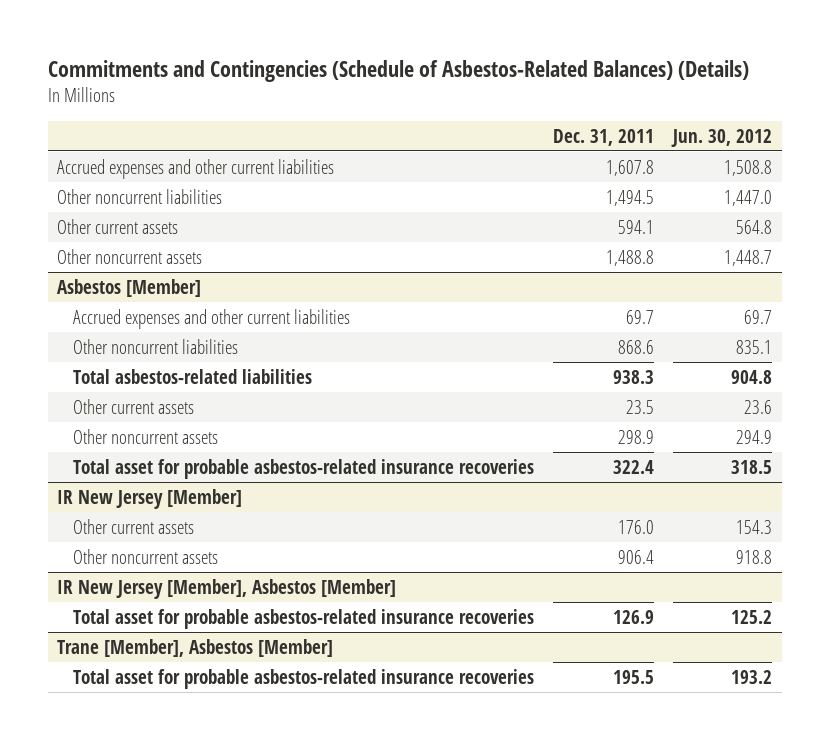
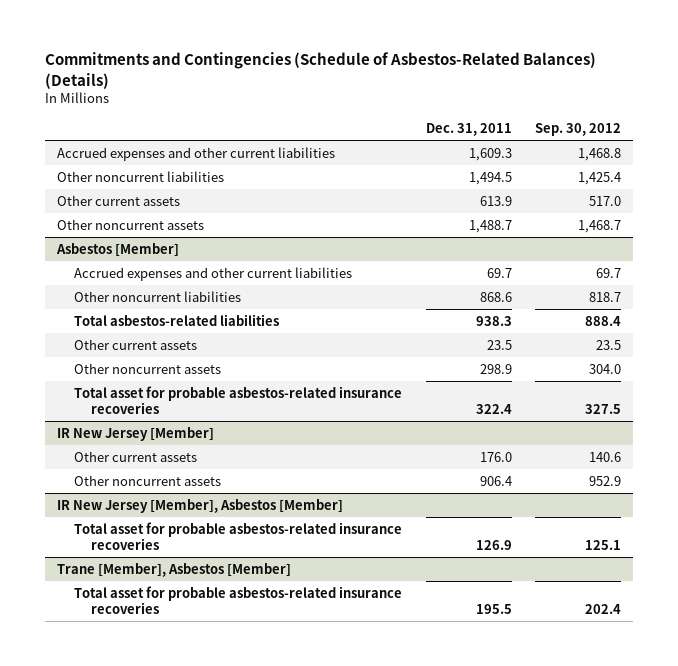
- | Dec. 31, 2011 | Jun. 30, 2012
+ | Dec. 31, 2011 | Sep. 30, 2012
- Accrued expenses and other current liabilities | 1,607.8 | 1,508.8
+ Accrued expenses and other current liabilities | 1,609.3 | 1,468.8
- Other current assets | 594.1 | 564.8
- Other noncurrent assets | 1,488.8 | 1,448.7
+ Other current assets | 613.9 | 517.0
+ Other noncurrent assets | 1,488.7 | 1,468.7

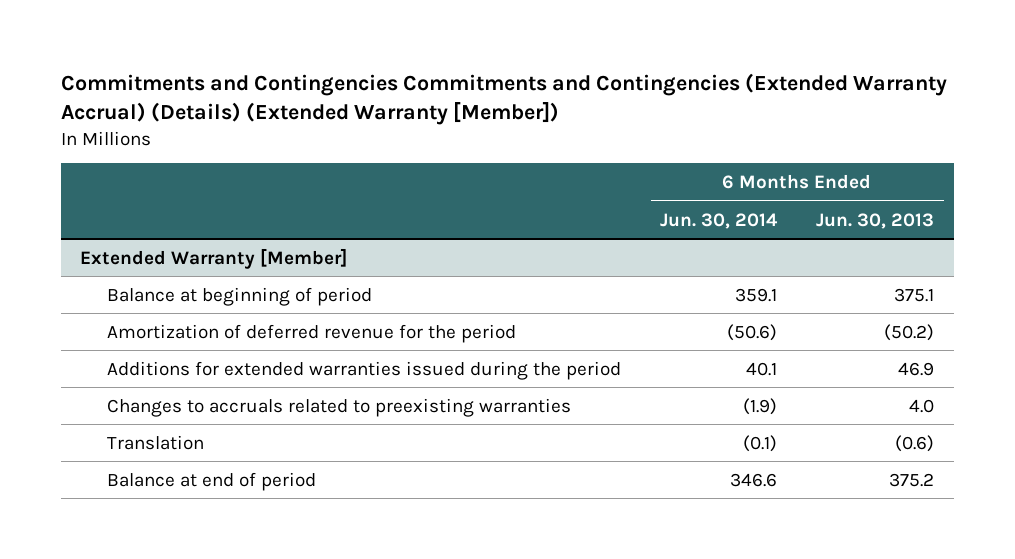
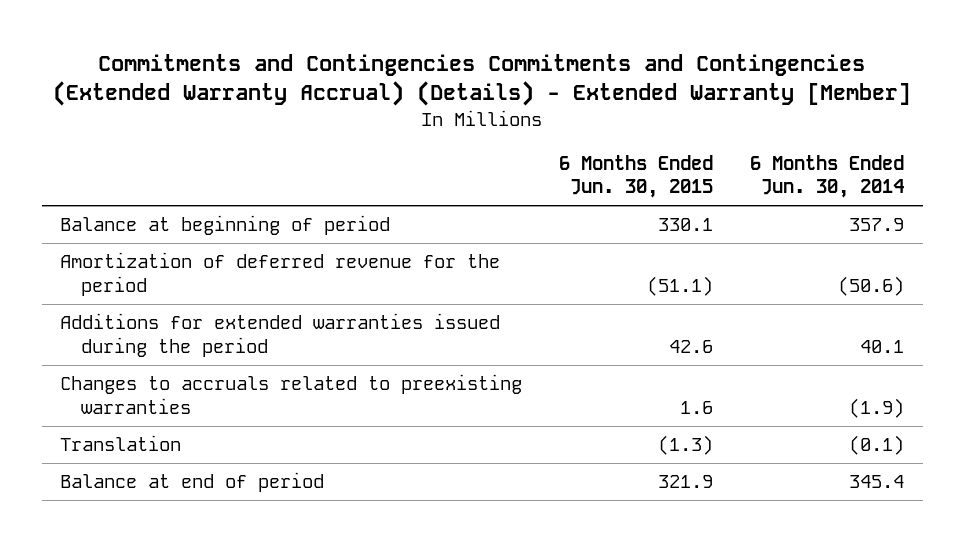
- Commitments and Contingencies Commitments and Contingencies (Extended Warranty Accrual) (Details) (Extended Warranty [Member])
+ Commitments and Contingencies Commitments and Contingencies (Extended Warranty Accrual) (Details) - Extended Warranty [Member]
- | 6 Months Ended Jun. 30, 2014 | 6 Months Ended Jun. 30, 2013
+ | 6 Months Ended Jun. 30, 2015 | 6 Months Ended Jun. 30, 2014
- Extended Warranty [Member]
- Balance at beginning of period | 359.1 | 375.1
+ Balance at beginning of period | 330.1 | 357.9
- Balance at end of period | 346.6 | 375.2
+ Balance at end of period | 321.9 | 345.4

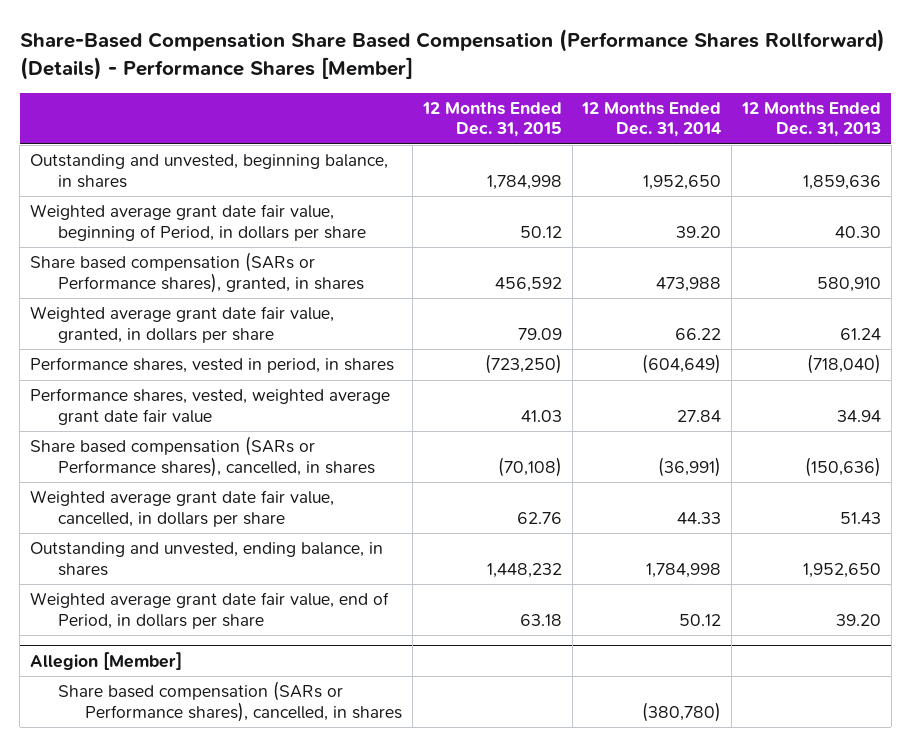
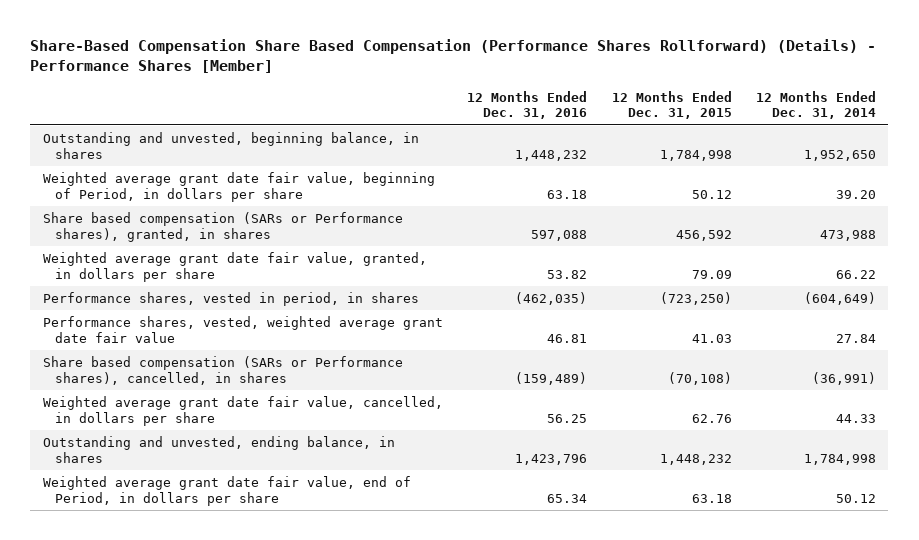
- | 12 Months Ended Dec. 31, 2015 | 12 Months Ended Dec. 31, 2014 | 12 Months Ended Dec. 31, 2013
+ | 12 Months Ended Dec. 31, 2016 | 12 Months Ended Dec. 31, 2015 | 12 Months Ended Dec. 31, 2014
- Allegion [Member]
- Share based compensation (SARs or Performance shares), cancelled, in shares | | (380,780) |

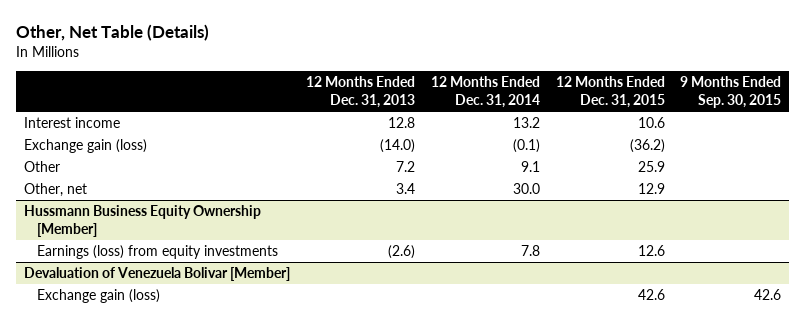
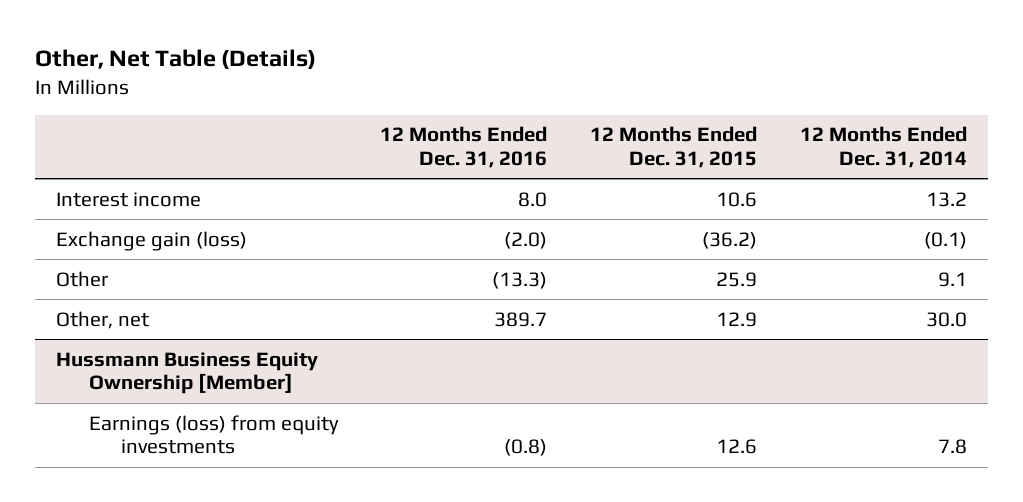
- | 12 Months Ended Dec. 31, 2013 | 12 Months Ended Dec. 31, 2014 | 12 Months Ended Dec. 31, 2015 | 9 Months Ended Sep. 30, 2015
+ | 12 Months Ended Dec. 31, 2016 | 12 Months Ended Dec. 31, 2015 | 12 Months Ended Dec. 31, 2014
- Devaluation of Venezuela Bolivar [Member]
- Exchange gain (loss) | | | 42.6 | 42.6

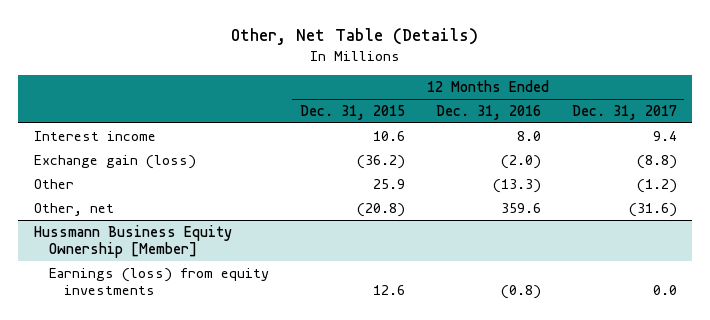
- | 12 Months Ended Dec. 31, 2016 | 12 Months Ended Dec. 31, 2015 | 12 Months Ended Dec. 31, 2014
+ | 12 Months Ended Dec. 31, 2015 | 12 Months Ended Dec. 31, 2016 | 12 Months Ended Dec. 31, 2017
- Other, net | 389.7 | 12.9 | 30.0
+ Other, net | (20.8) | 359.6 | (31.6)

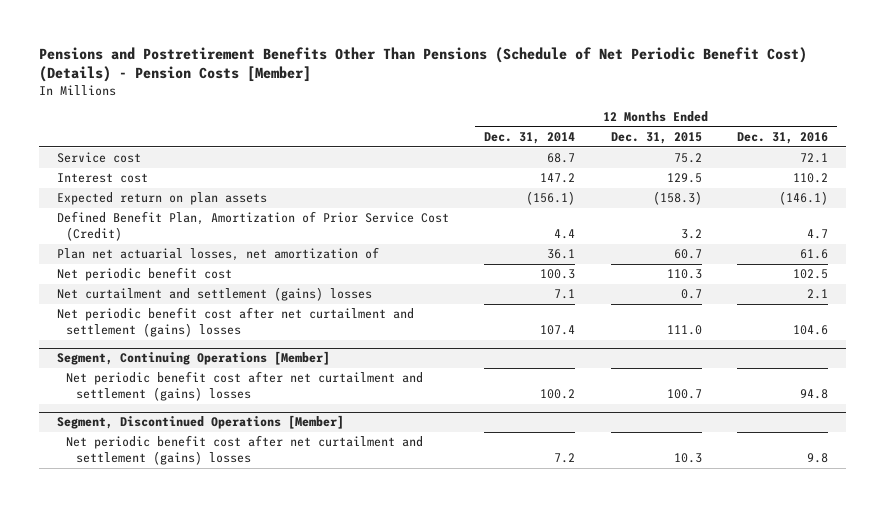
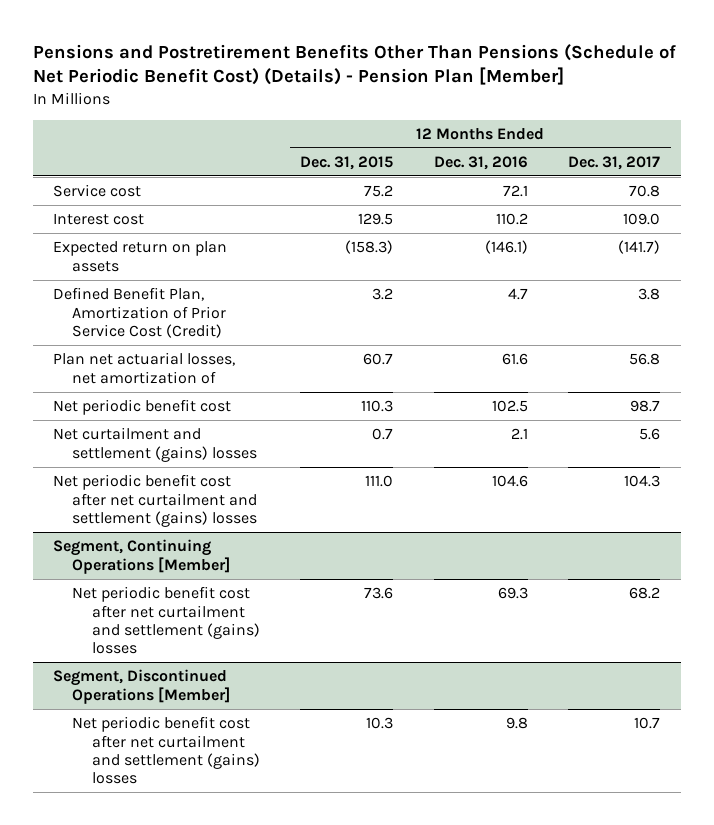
- Pensions and Postretirement Benefits Other Than Pensions (Schedule of Net Periodic Benefit Cost) (Details) - Pension Costs [Member]
+ Pensions and Postretirement Benefits Other Than Pensions (Schedule of Net Periodic Benefit Cost) (Details) - Pension Plan [Member]
- | 12 Months Ended Dec. 31, 2014 | 12 Months Ended Dec. 31, 2015 | 12 Months Ended Dec. 31, 2016
+ | 12 Months Ended Dec. 31, 2015 | 12 Months Ended Dec. 31, 2016 | 12 Months Ended Dec. 31, 2017
@ Segment, Continuing Operations [Member]
- Net periodic benefit cost after net curtailment and settlement (gains) losses | 100.2 | 100.7 | 94.8
+ Net periodic benefit cost after net curtailment and settlement (gains) losses | 73.6 | 69.3 | 68.2

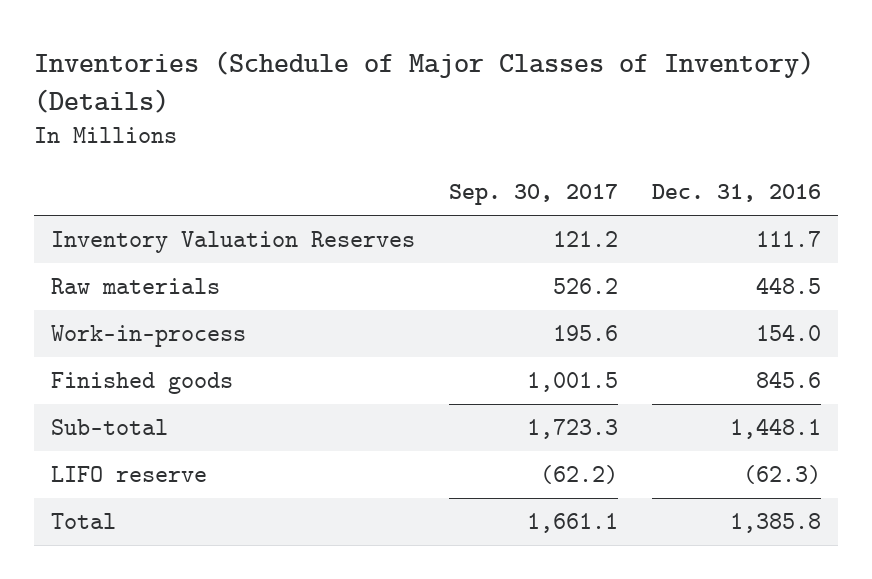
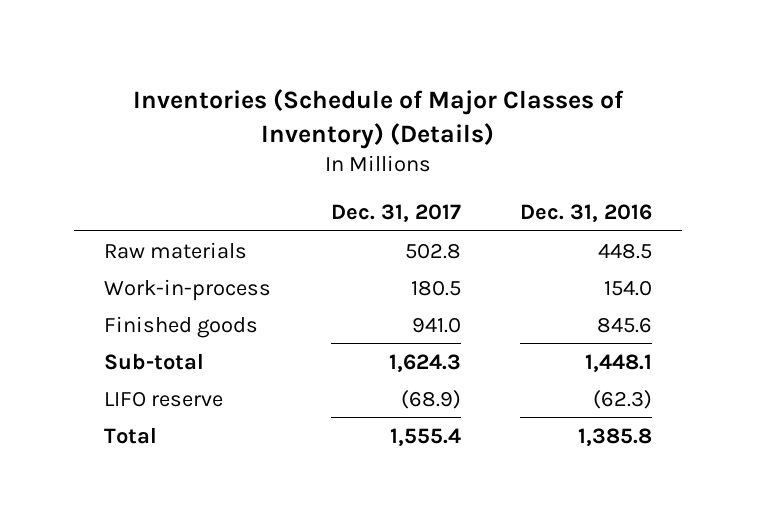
- | Sep. 30, 2017 | Dec. 31, 2016
+ | Dec. 31, 2017 | Dec. 31, 2016
- Inventory Valuation Reserves | 121.2 | 111.7

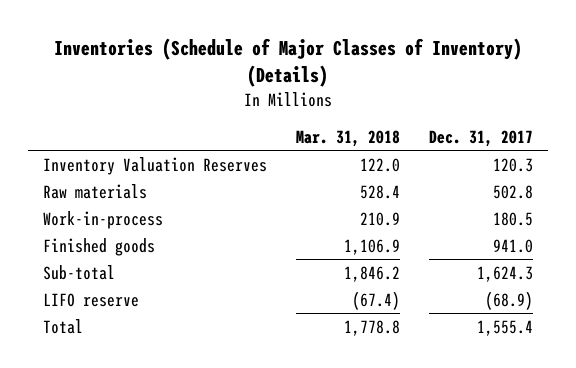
- | Dec. 31, 2017 | Dec. 31, 2016
+ | Mar. 31, 2018 | Dec. 31, 2017
+ Inventory Valuation Reserves | 122.0 | 120.3

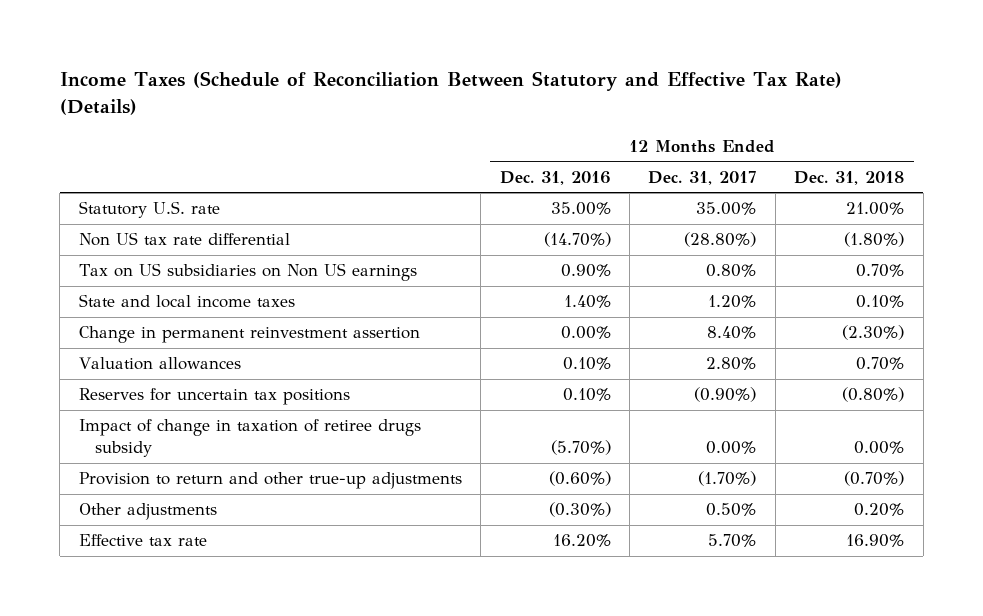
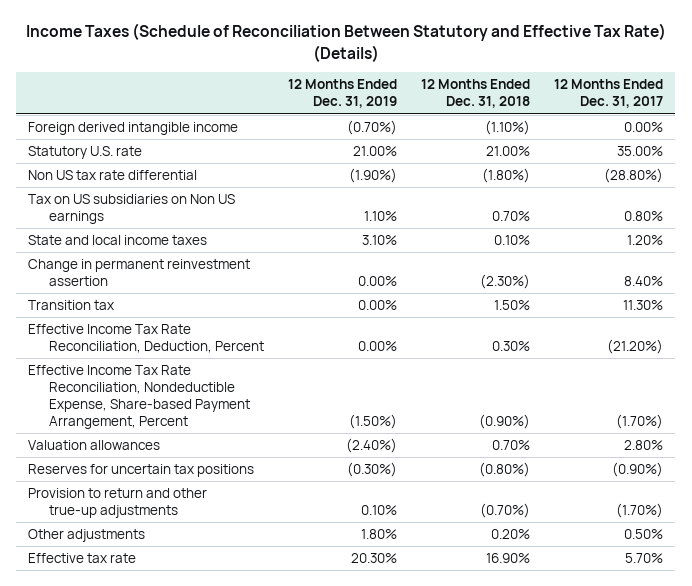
- | 12 Months Ended Dec. 31, 2016 | 12 Months Ended Dec. 31, 2017 | 12 Months Ended Dec. 31, 2018
+ | 12 Months Ended Dec. 31, 2019 | 12 Months Ended Dec. 31, 2018 | 12 Months Ended Dec. 31, 2017
+ Foreign derived intangible income | (0.70%) | (1.10%) | 0.00%
+ Transition tax | 0.00% | 1.50% | 11.30%
+ Effective Income Tax Rate Reconciliation, Deduction, Percent | 0.00% | 0.30% | (21.20%)
+ Effective Income Tax Rate Reconciliation, Nondeductible Expense, Share-based Payment Arrangement, Percent | (1.50%) | (0.90%) | (1.70%)
- Impact of change in taxation of retiree drugs subsidy | (5.70%) | 0.00% | 0.00%

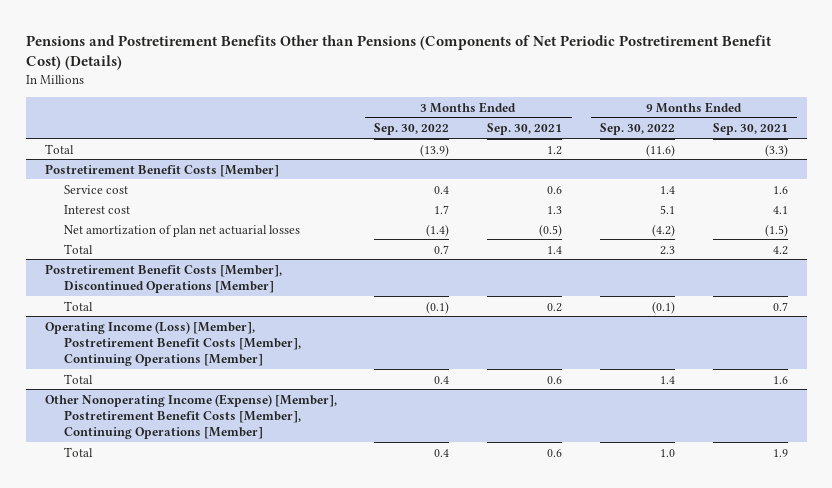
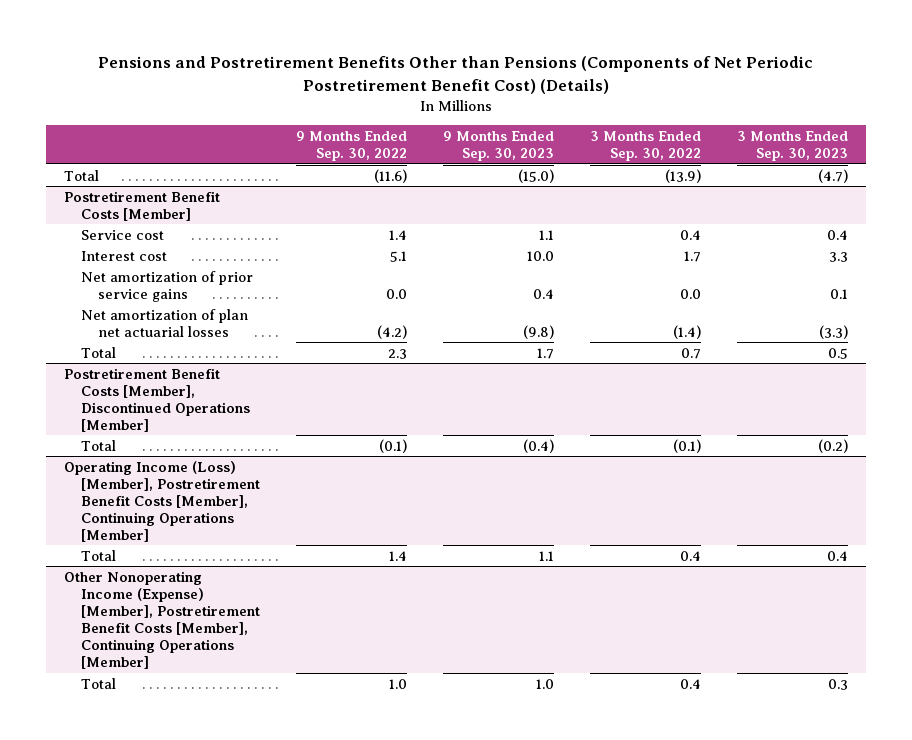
- | 3 Months Ended Sep. 30, 2022 | 3 Months Ended Sep. 30, 2021 | 9 Months Ended Sep. 30, 2022 | 9 Months Ended Sep. 30, 2021
+ | 9 Months Ended Sep. 30, 2022 | 9 Months Ended Sep. 30, 2023 | 3 Months Ended Sep. 30, 2022 | 3 Months Ended Sep. 30, 2023
@ Postretirement Benefit Costs [Member]
+ Net amortization of prior service gains | 0.0 | 0.4 | 0.0 | 0.1

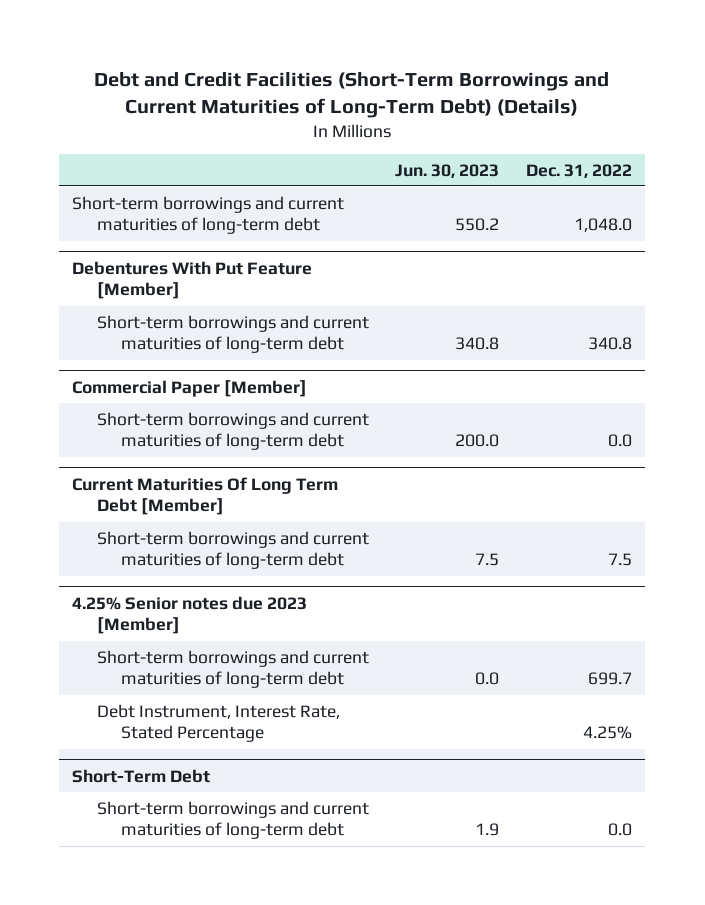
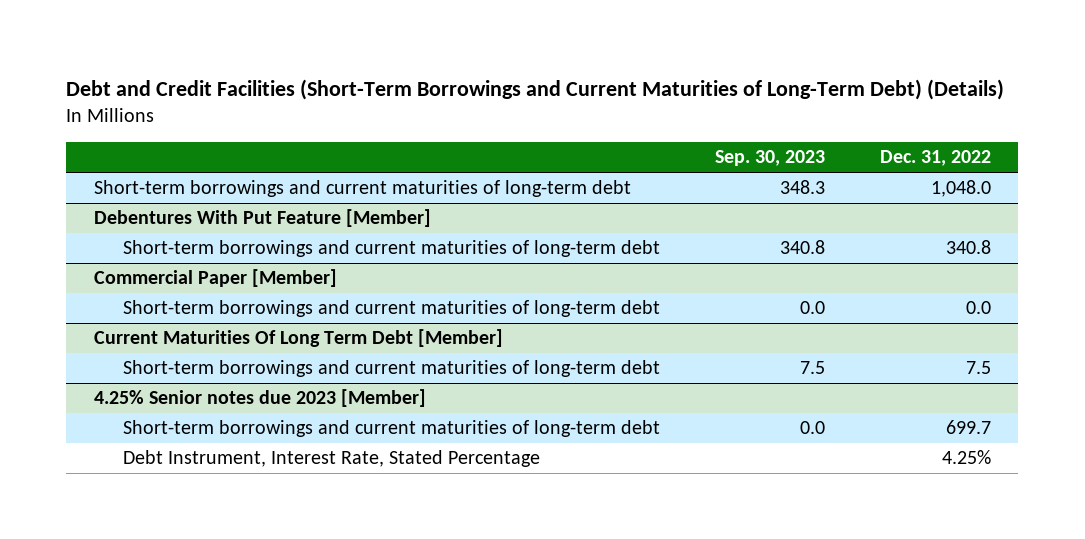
- | Jun. 30, 2023 | Dec. 31, 2022
+ | Sep. 30, 2023 | Dec. 31, 2022
- Short-Term Debt
- Short-term borrowings and current maturities of long-term debt | 1.9 | 0.0

